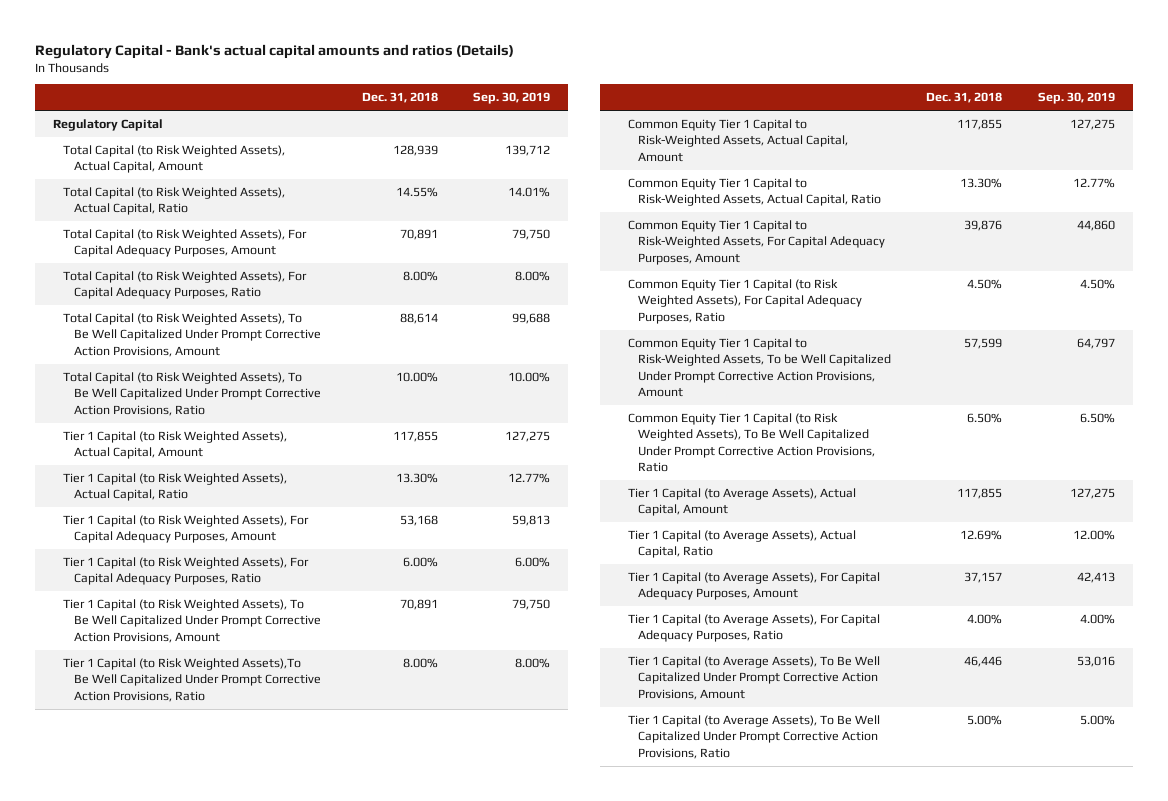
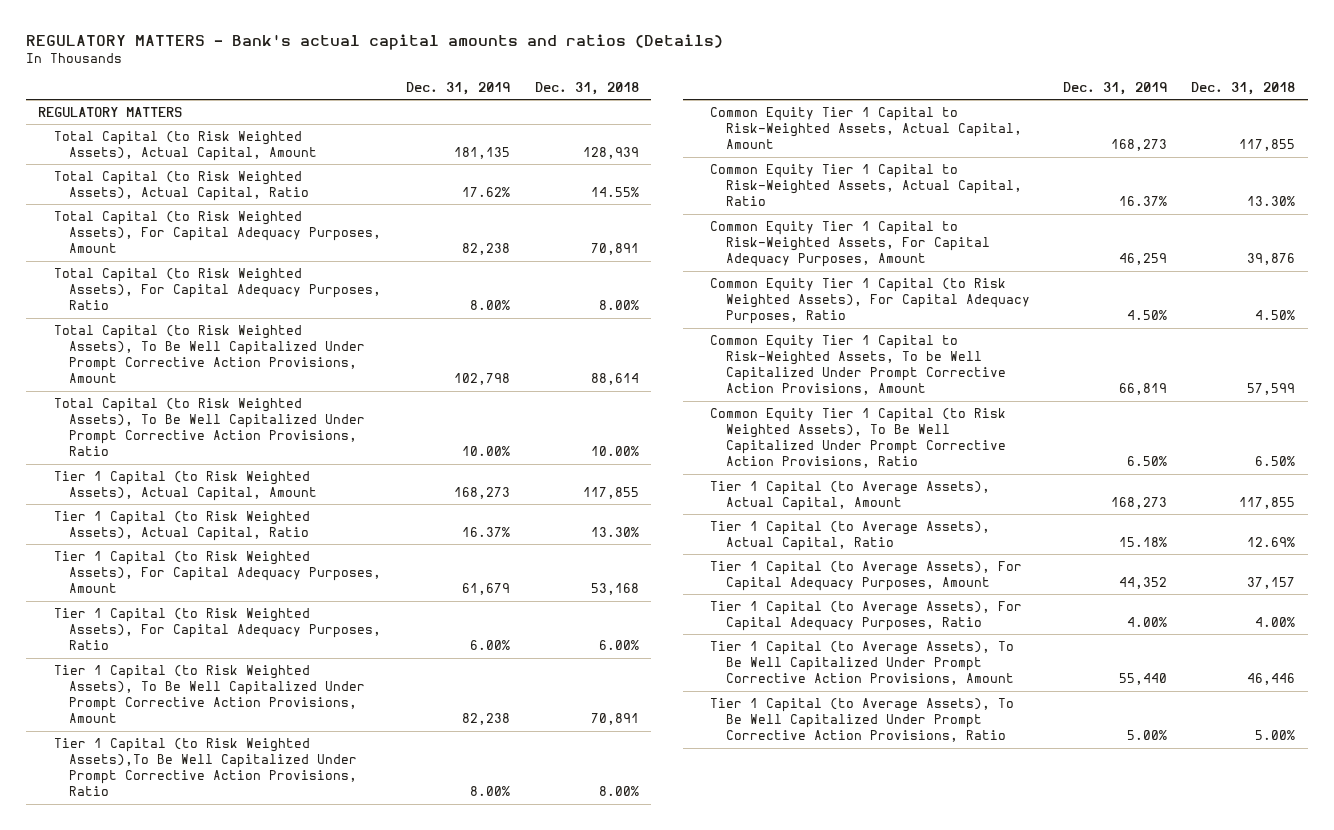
- Regulatory Capital - Bank's actual capital amounts and ratios (Details)
+ REGULATORY MATTERS - Bank's actual capital amounts and ratios (Details)
- | Dec. 31, 2018 | Sep. 30, 2019
+ | Dec. 31, 2019 | Dec. 31, 2018
- Regulatory Capital
+ REGULATORY MATTERS

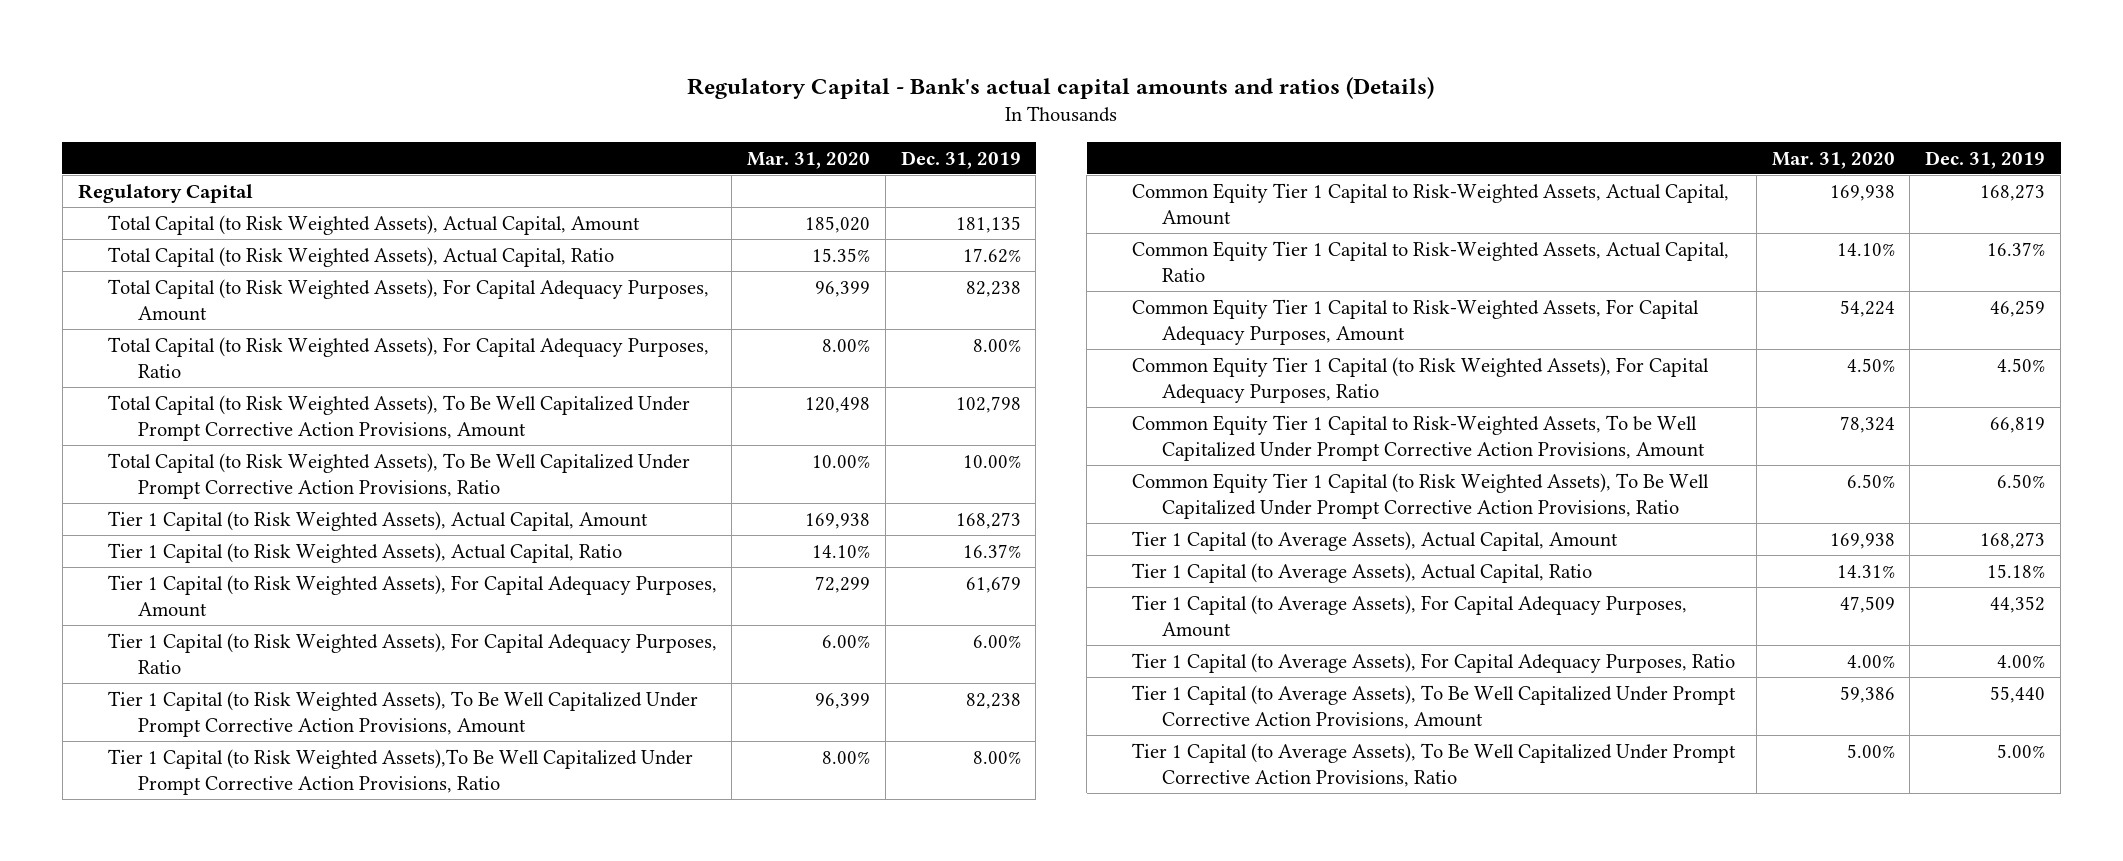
- REGULATORY MATTERS - Bank's actual capital amounts and ratios (Details)
+ Regulatory Capital - Bank's actual capital amounts and ratios (Details)
- | Dec. 31, 2019 | Dec. 31, 2018
+ | Mar. 31, 2020 | Dec. 31, 2019
- REGULATORY MATTERS
+ Regulatory Capital

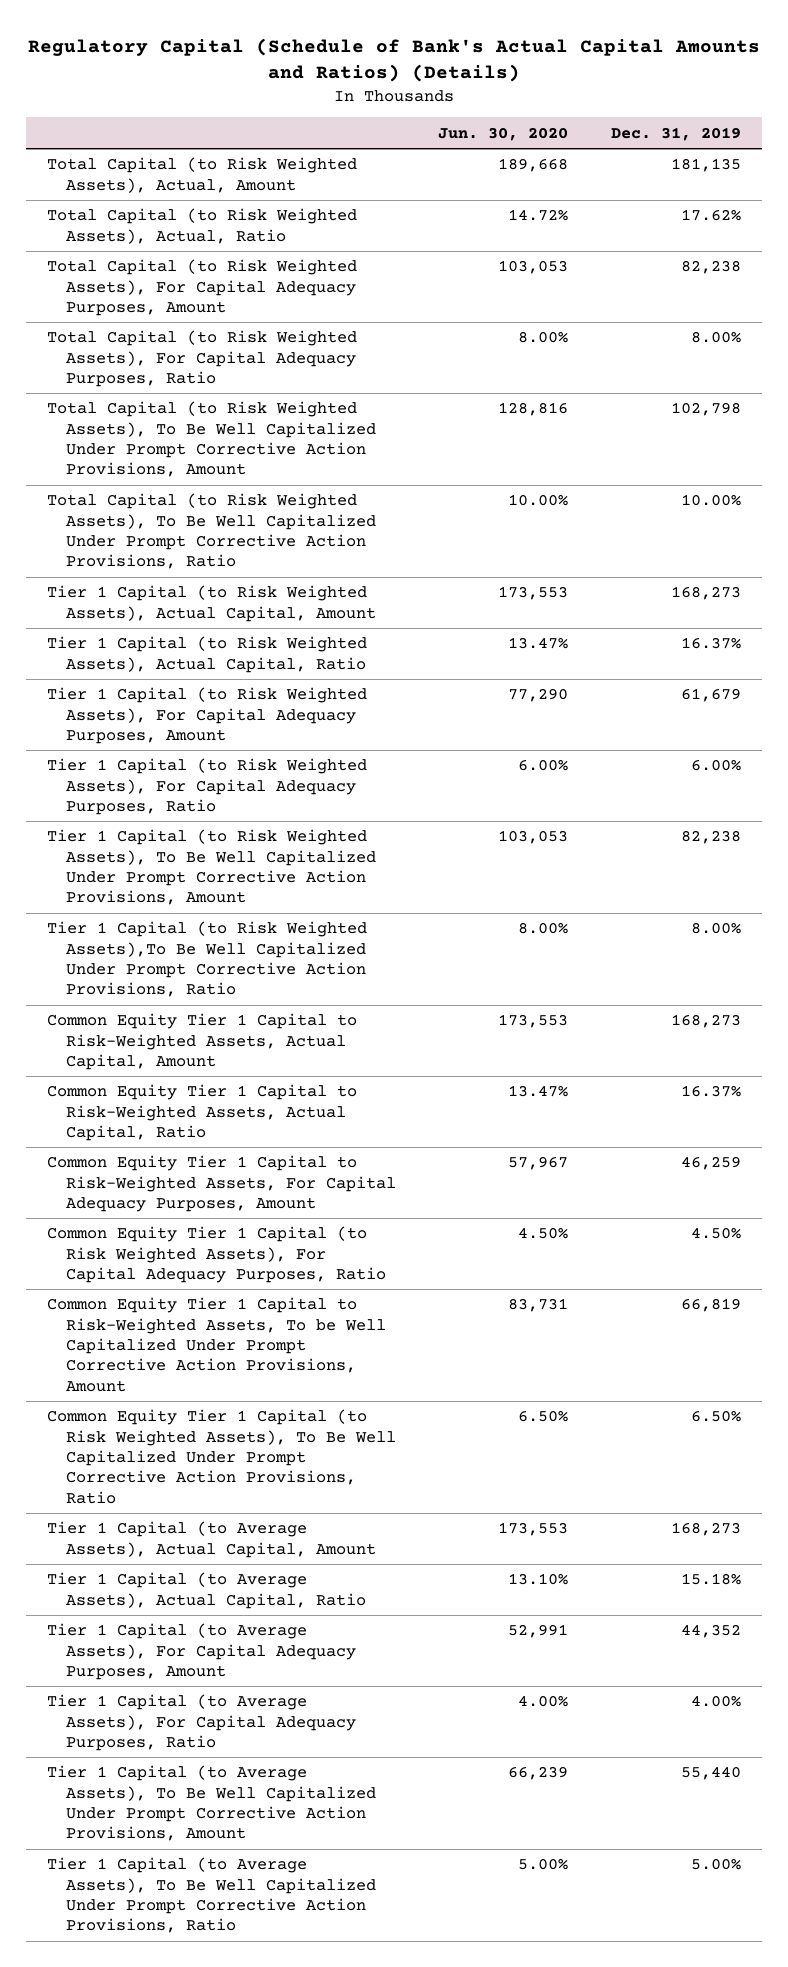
- Regulatory Capital - Bank's actual capital amounts and ratios (Details)
+ Regulatory Capital (Schedule of Bank's Actual Capital Amounts and Ratios) (Details)
- | Mar. 31, 2020 | Dec. 31, 2019
+ | Jun. 30, 2020 | Dec. 31, 2019
- Regulatory Capital
- Total Capital (to Risk Weighted Assets), Actual Capital, Amount | 185,020 | 181,135
- Total Capital (to Risk Weighted Assets), Actual Capital, Ratio | 15.35% | 17.62%
+ Total Capital (to Risk Weighted Assets), Actual, Amount | 189,668 | 181,135
+ Total Capital (to Risk Weighted Assets), Actual, Ratio | 14.72% | 17.62%

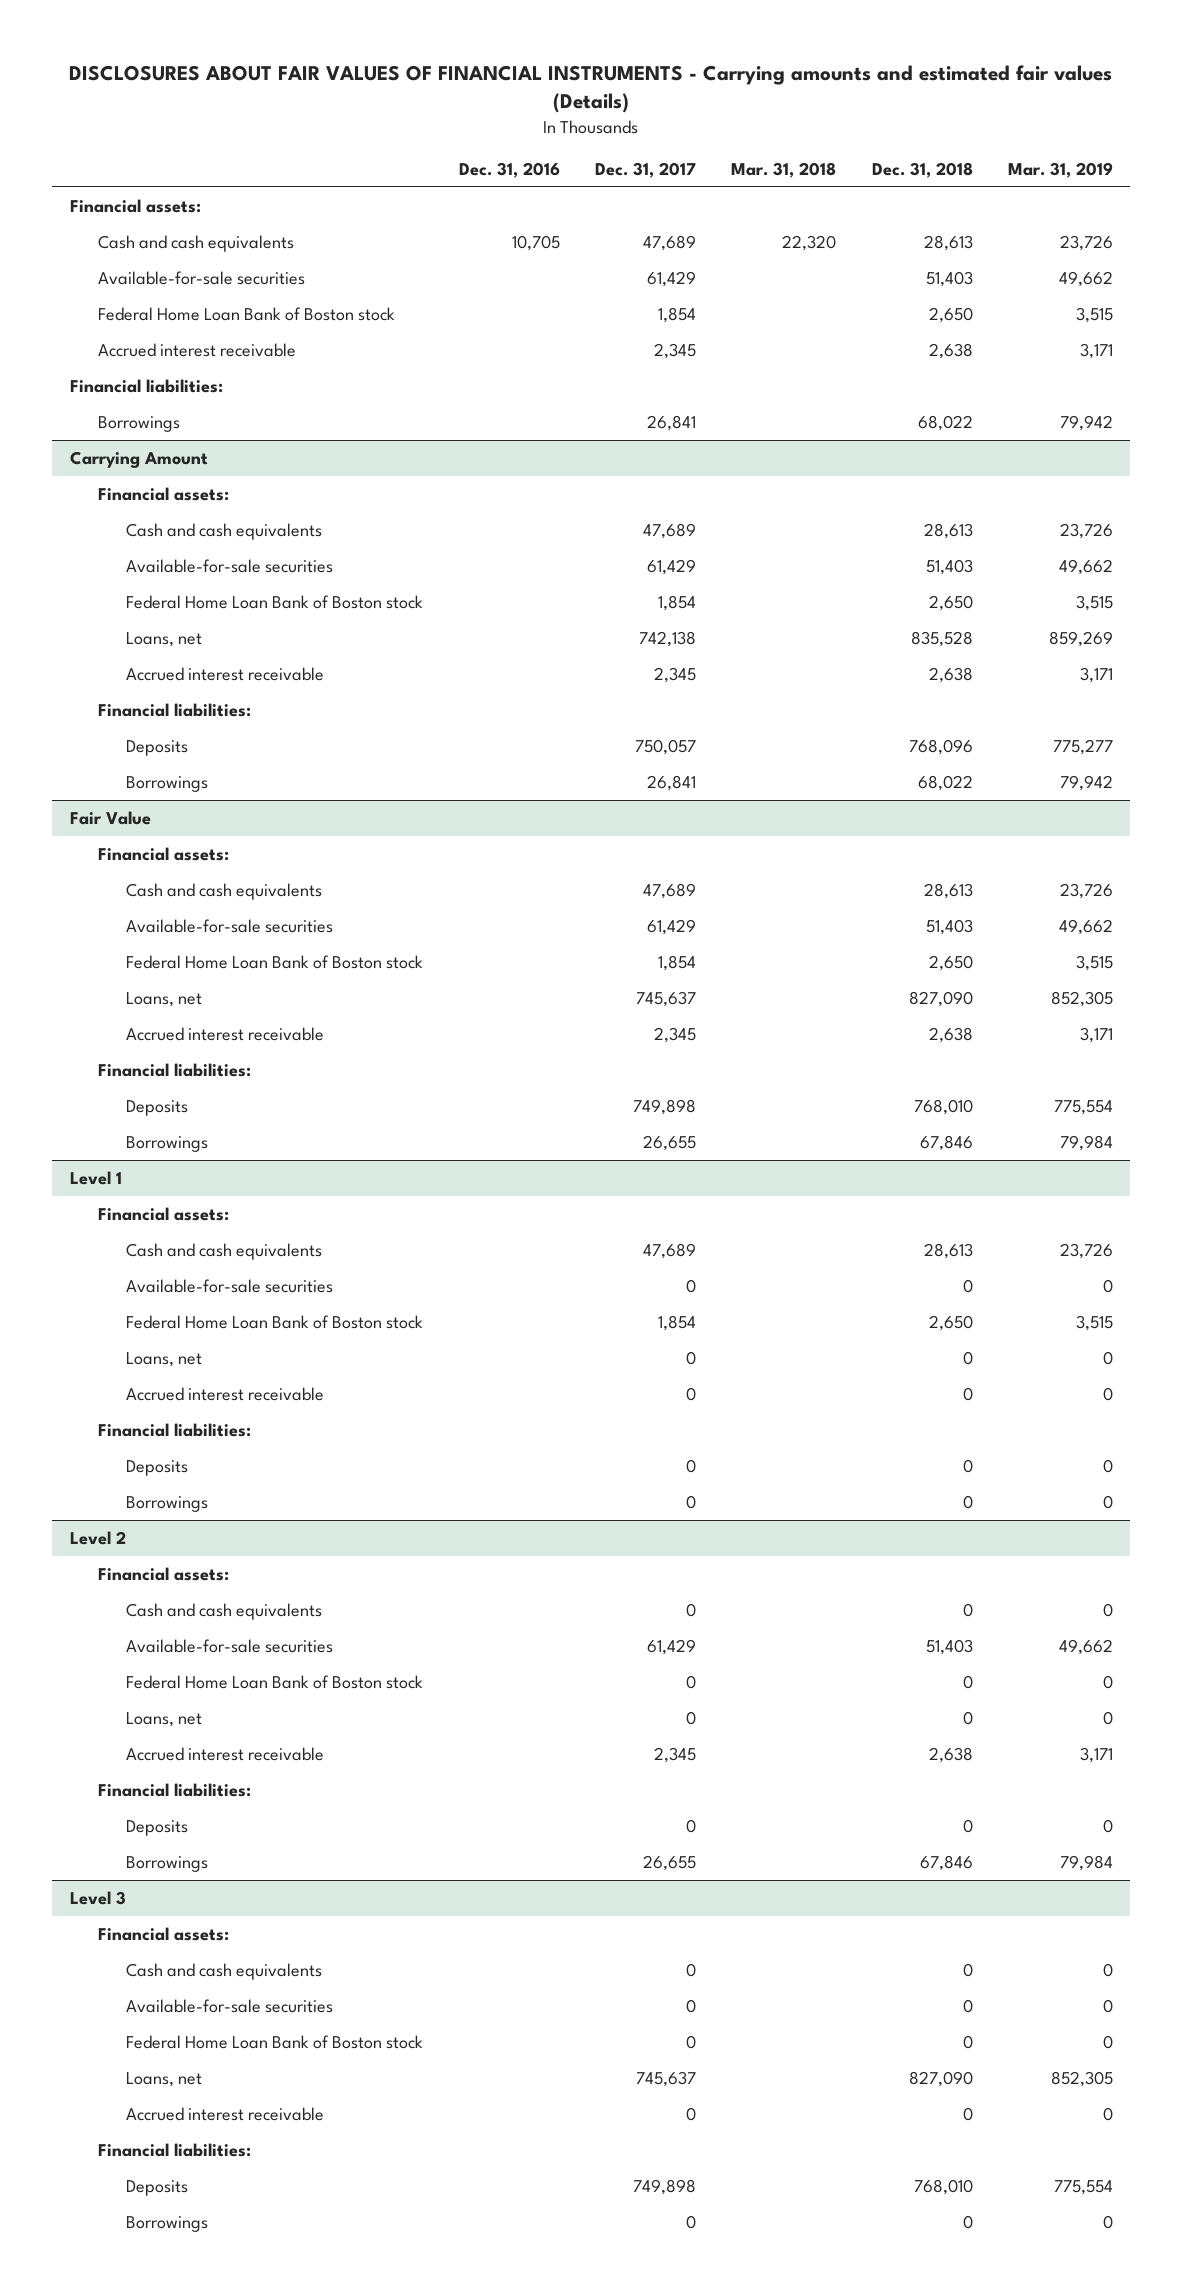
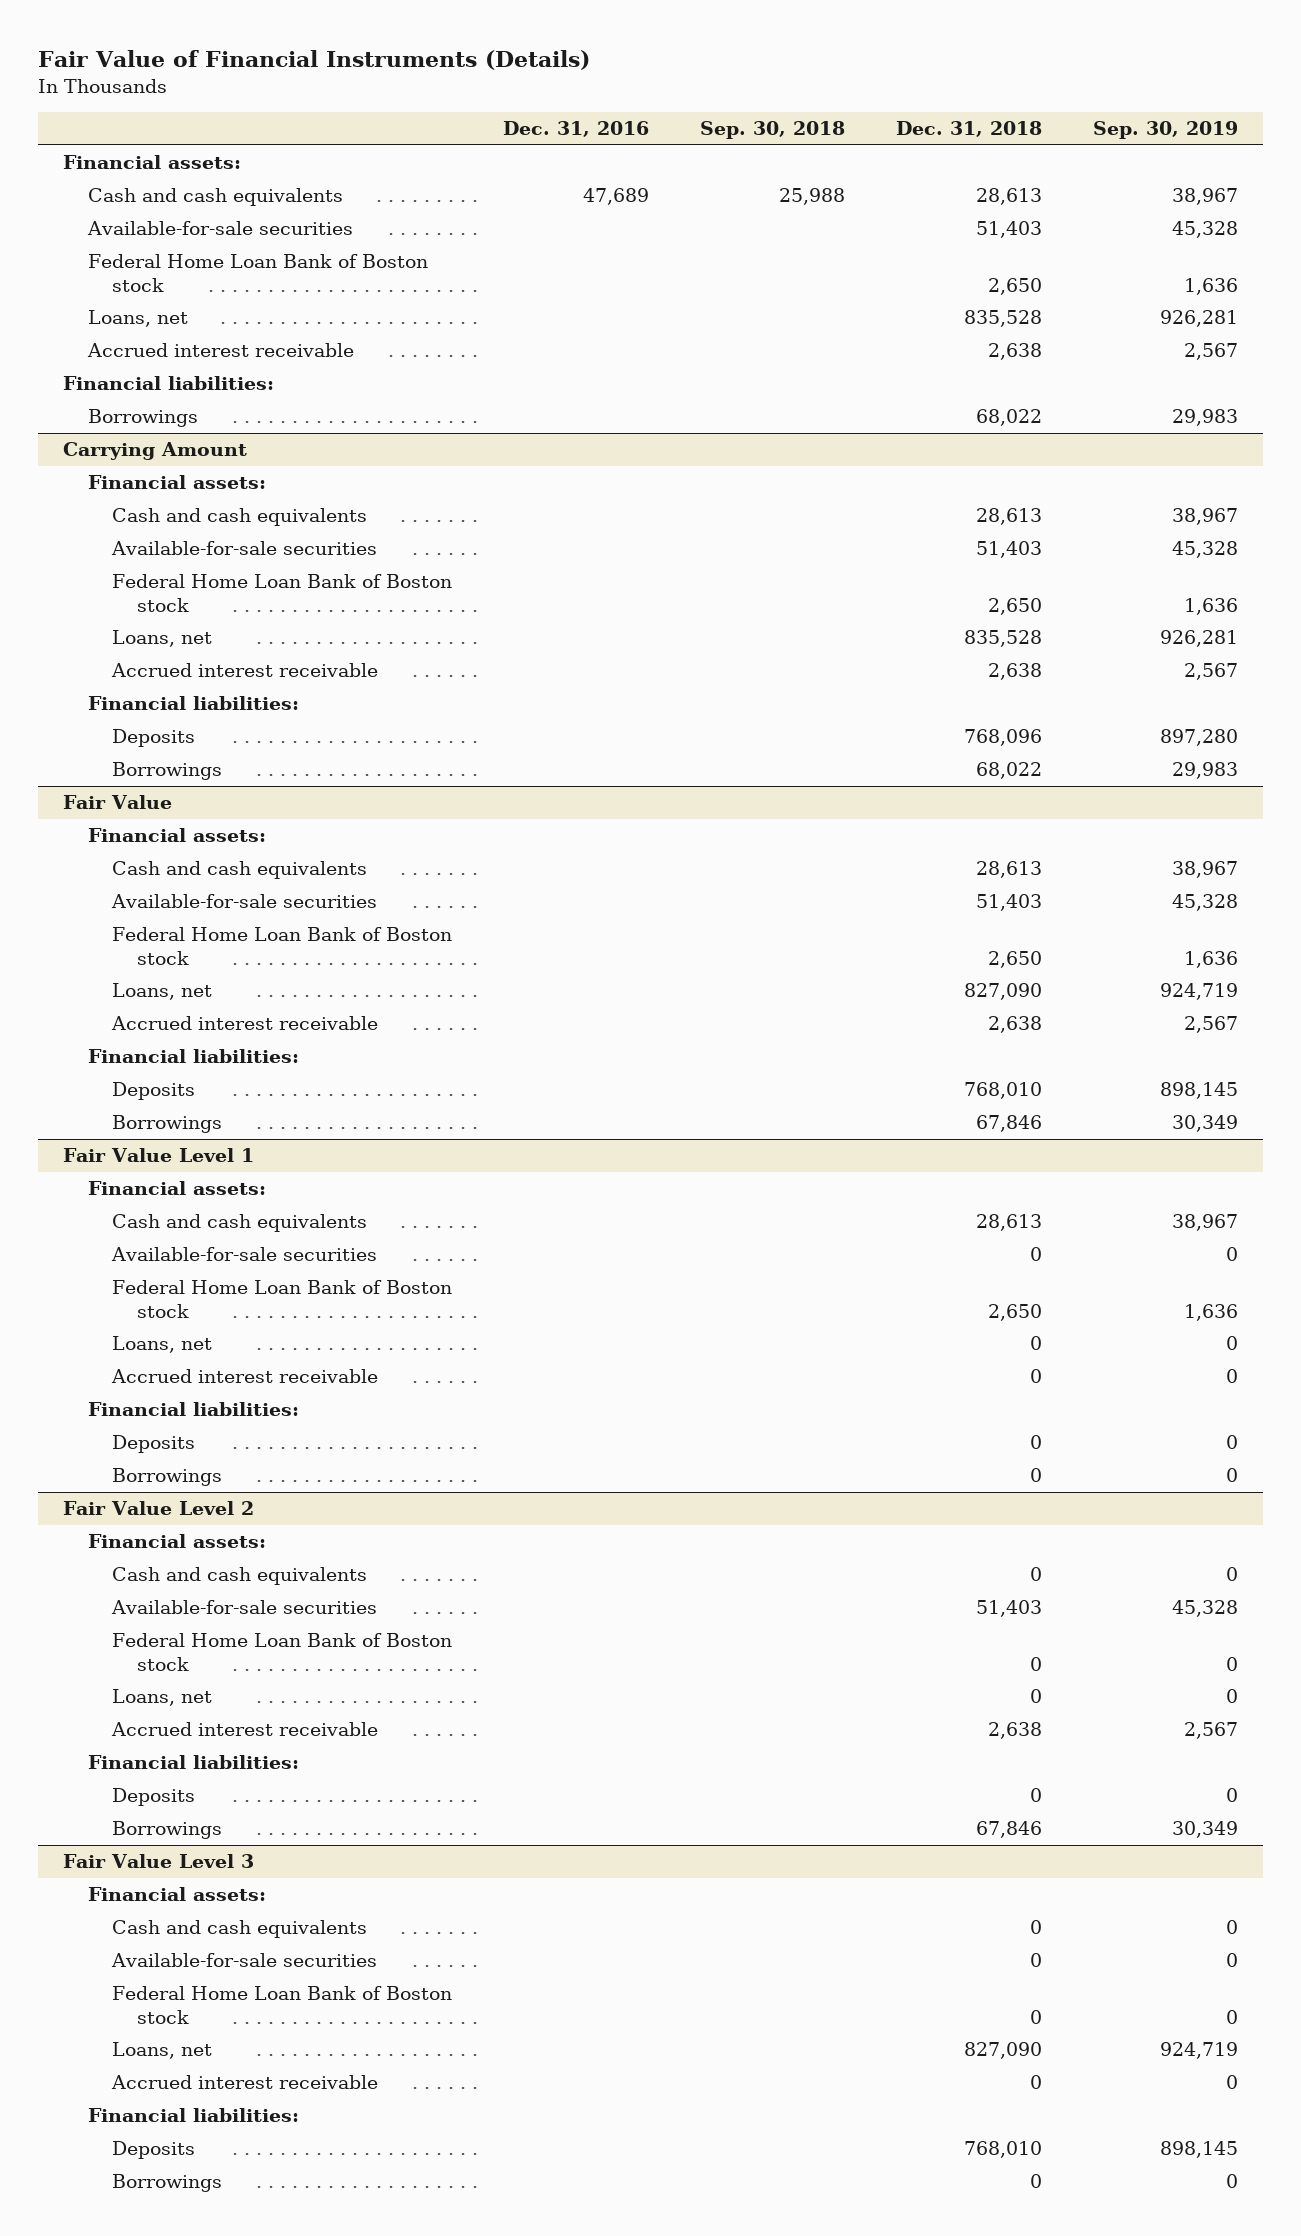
- DISCLOSURES ABOUT FAIR VALUES OF FINANCIAL INSTRUMENTS - Carrying amounts and estimated fair values (Details)
+ Fair Value of Financial Instruments (Details)
- | Dec. 31, 2016 | Dec. 31, 2017 | Mar. 31, 2018 | Dec. 31, 2018 | Mar. 31, 2019
+ | Dec. 31, 2016 | Sep. 30, 2018 | Dec. 31, 2018 | Sep. 30, 2019
- Cash and cash equivalents | 10,705 | 47,689 | 22,320 | 28,613 | 23,726
+ Cash and cash equivalents | 47,689 | 25,988 | 28,613 | 38,967
+ Loans, net | | | 835,528 | 926,281
- Level 1
+ Fair Value Level 1
- Level 2
+ Fair Value Level 2
- Level 3
+ Fair Value Level 3

